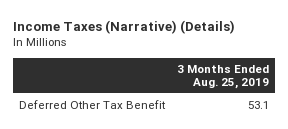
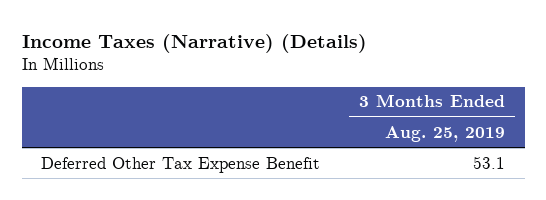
- Deferred Other Tax Benefit | 53.1
+ Deferred Other Tax Expense Benefit | 53.1

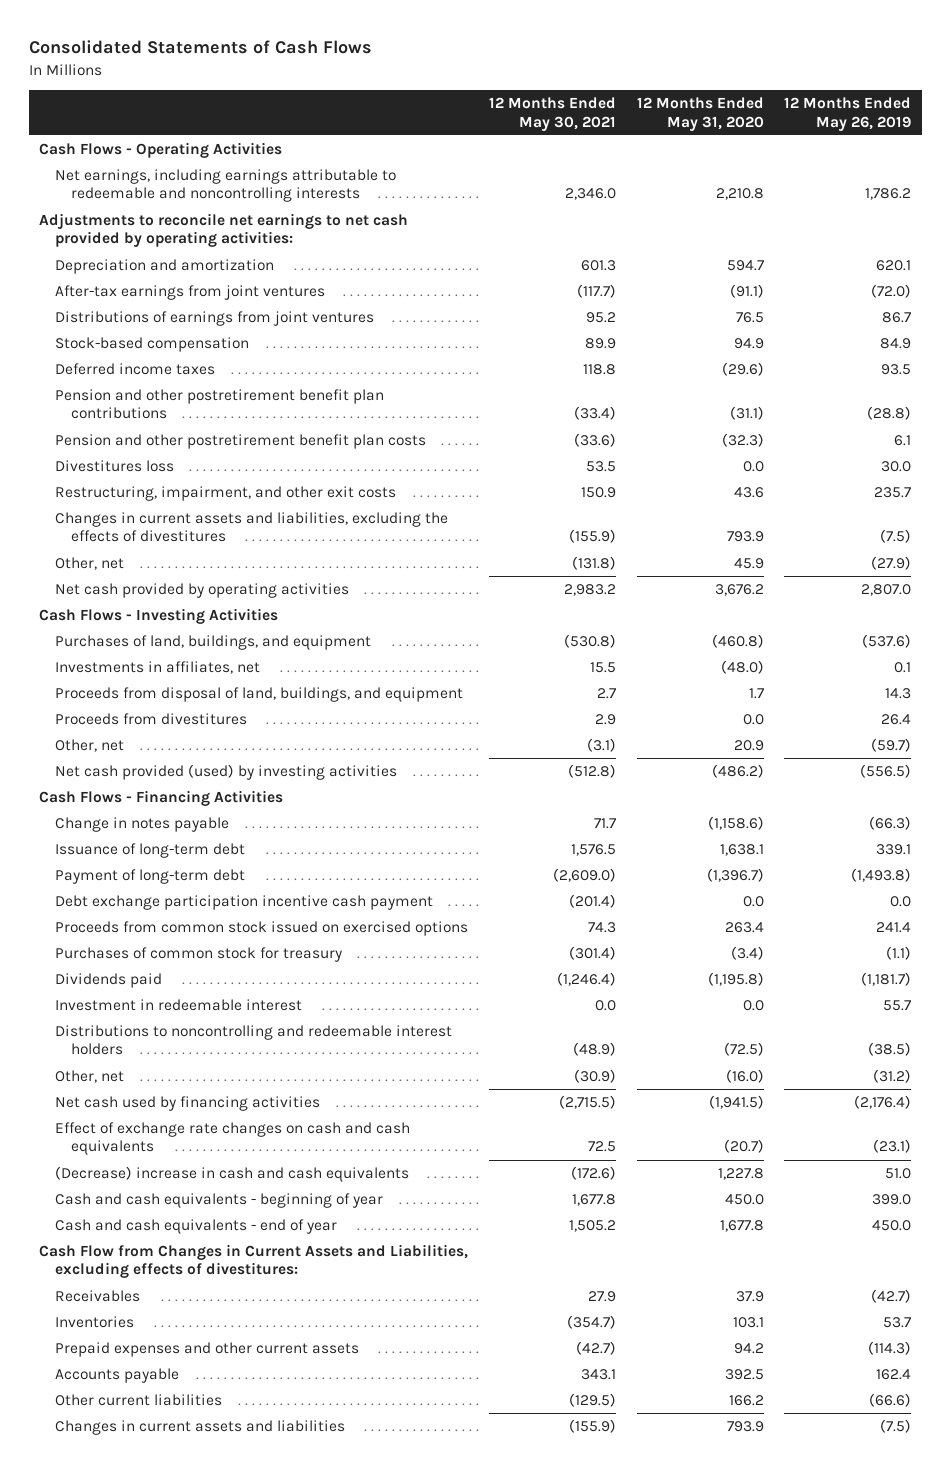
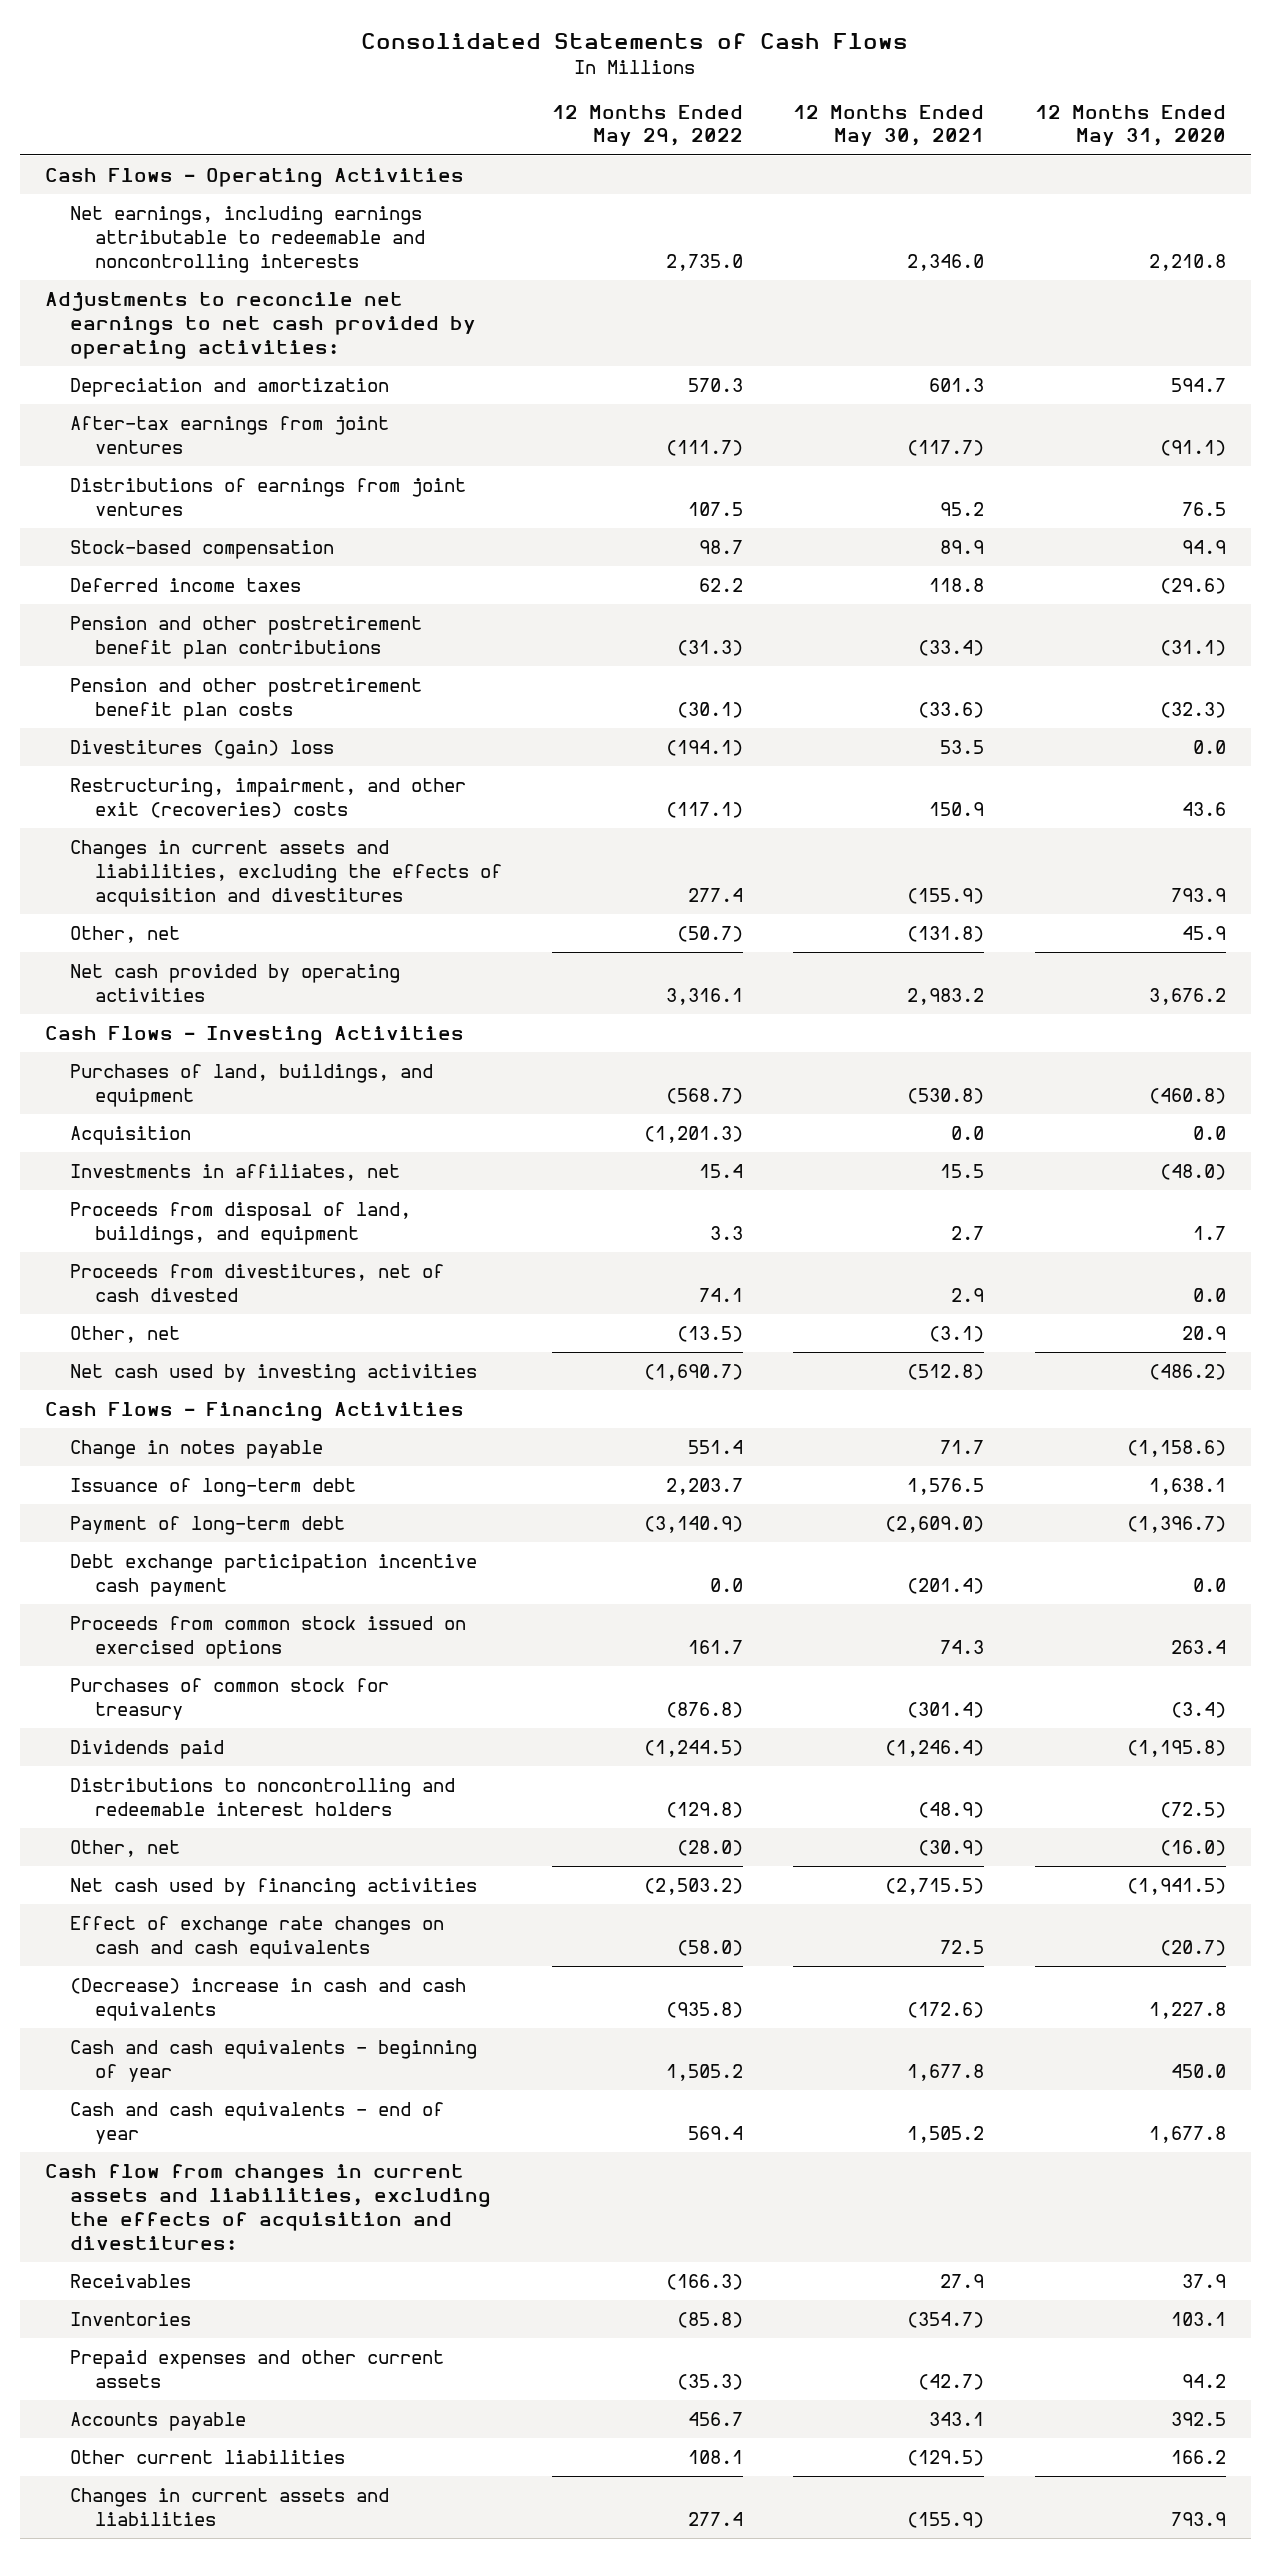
- | 12 Months Ended May 30, 2021 | 12 Months Ended May 31, 2020 | 12 Months Ended May 26, 2019
+ | 12 Months Ended May 29, 2022 | 12 Months Ended May 30, 2021 | 12 Months Ended May 31, 2020
- Divestitures loss | 53.5 | 0.0 | 30.0
- Restructuring, impairment, and other exit costs | 150.9 | 43.6 | 235.7
- Changes in current assets and liabilities, excluding the effects of divestitures | (155.9) | 793.9 | (7.5)
+ Divestitures (gain) loss | (194.1) | 53.5 | 0.0
+ Restructuring, impairment, and other exit (recoveries) costs | (117.1) | 150.9 | 43.6
+ Changes in current assets and liabilities, excluding the effects of acquisition and divestitures | 277.4 | (155.9) | 793.9
+ Acquisition | (1,201.3) | 0.0 | 0.0
- Proceeds from divestitures | 2.9 | 0.0 | 26.4
+ Proceeds from divestitures, net of cash divested | 74.1 | 2.9 | 0.0
- Net cash provided (used) by investing activities | (512.8) | (486.2) | (556.5)
+ Net cash used by investing activities | (1,690.7) | (512.8) | (486.2)
- Investment in redeemable interest | 0.0 | 0.0 | 55.7
- Cash Flow from Changes in Current Assets and Liabilities, excluding effects of divestitures:
+ Cash flow from changes in current assets and liabilities, excluding the effects of acquisition and divestitures:

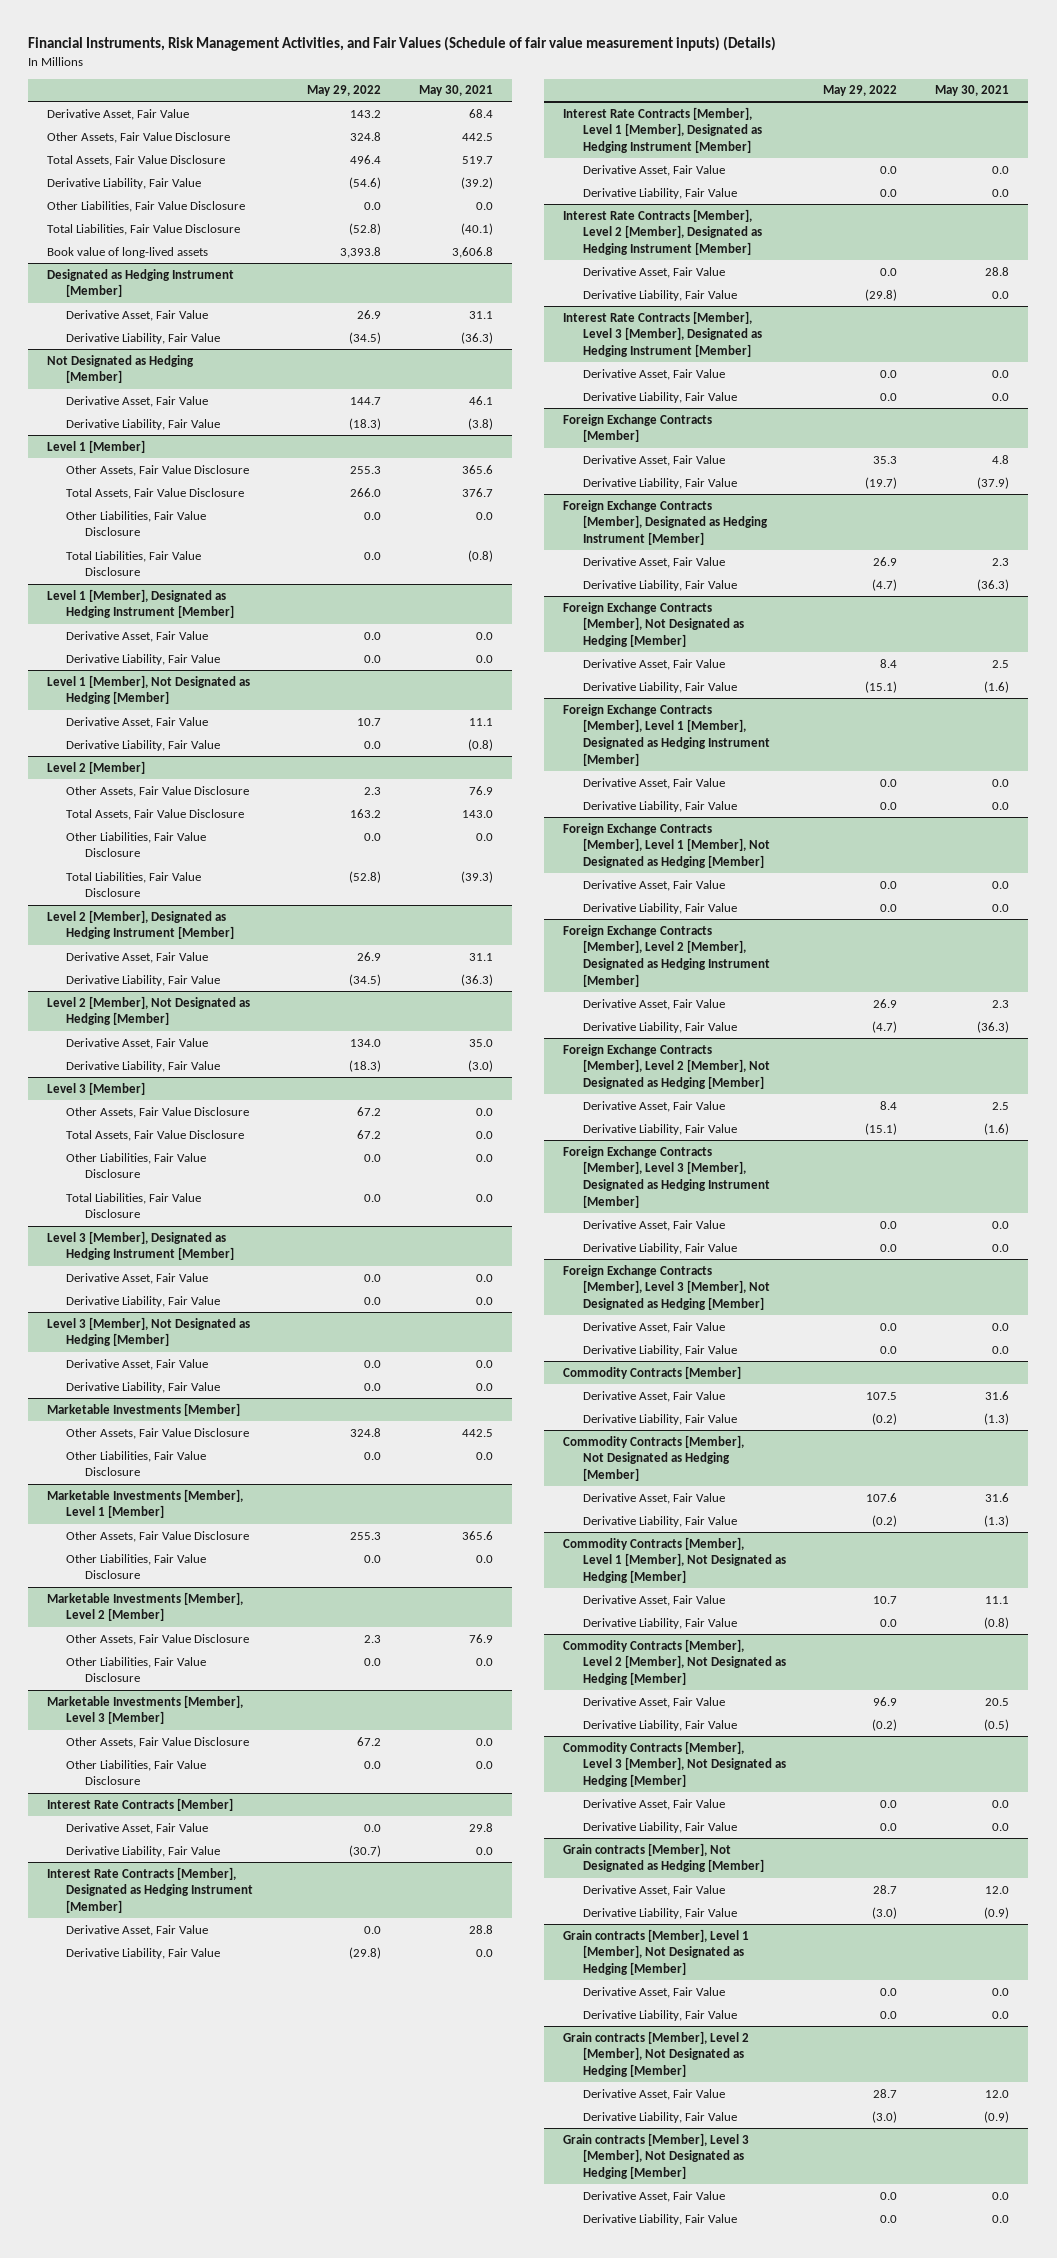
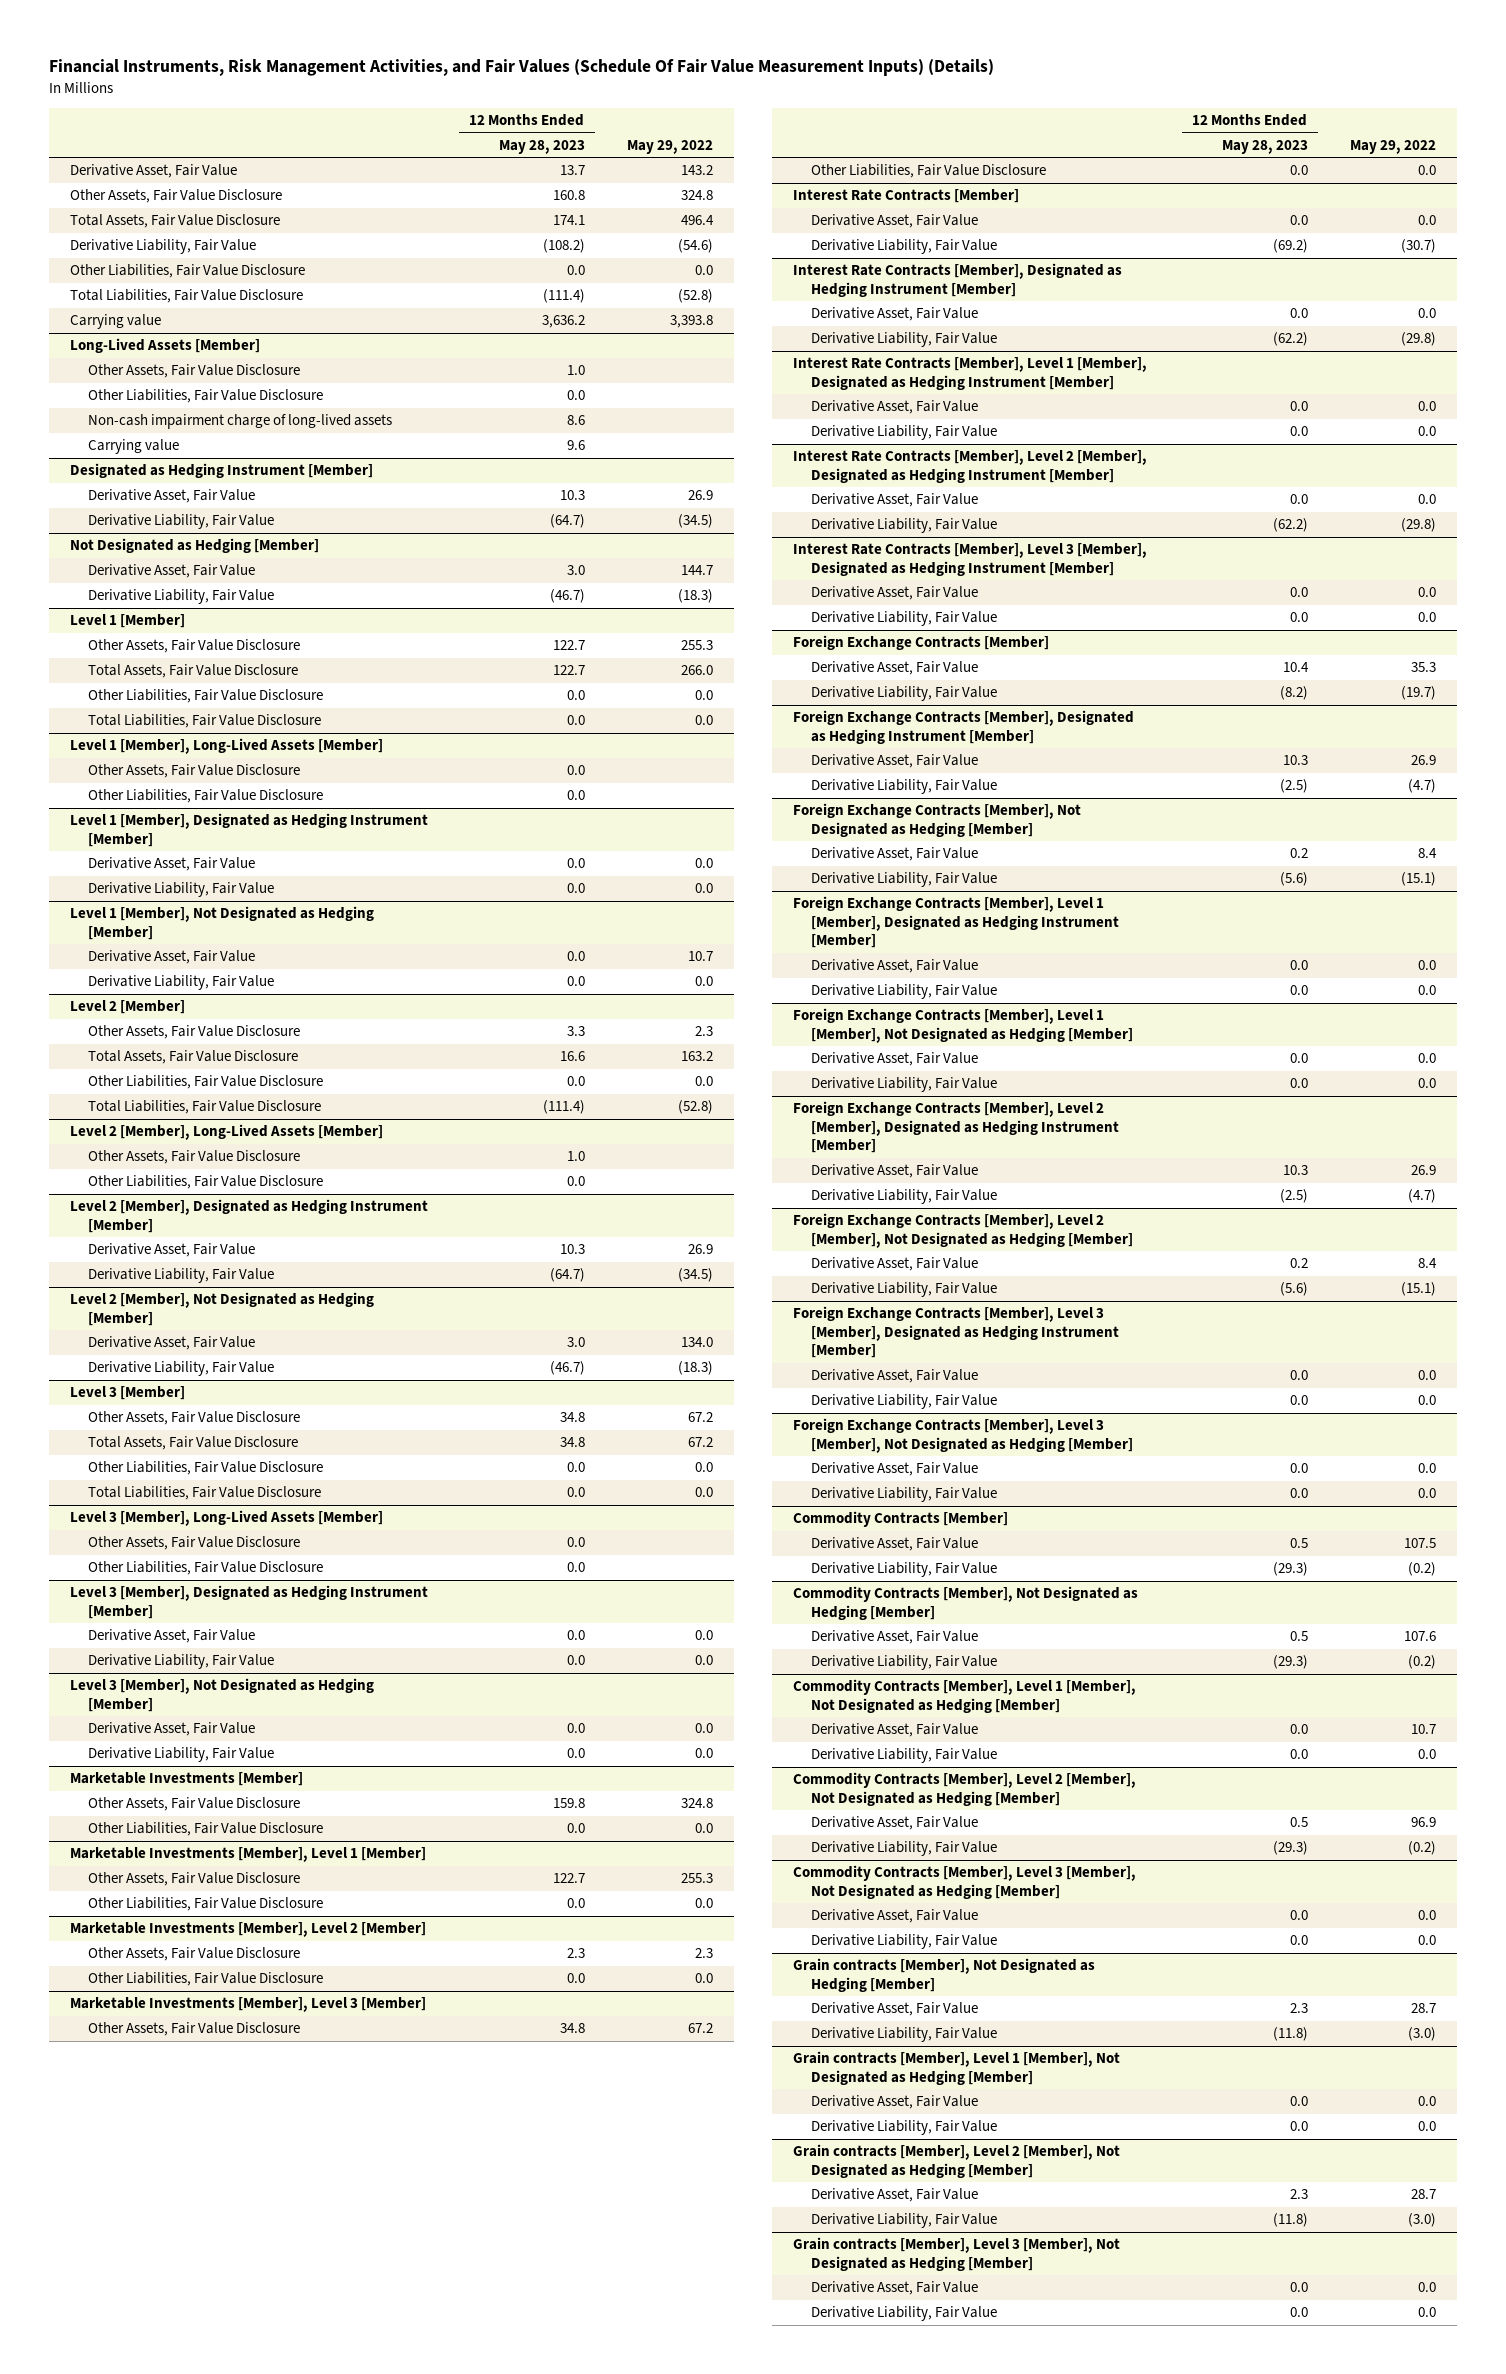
- Financial Instruments, Risk Management Activities, and Fair Values (Schedule of fair value measurement inputs) (Details)
+ Financial Instruments, Risk Management Activities, and Fair Values (Schedule Of Fair Value Measurement Inputs) (Details)
- | May 29, 2022 | May 30, 2021
+ | 12 Months Ended May 28, 2023 | May 29, 2022
- Book value of long-lived assets | 3,393.8 | 3,606.8
+ Carrying value | 3,636.2 | 3,393.8
+ Long-Lived Assets [Member]
+ Other Assets, Fair Value Disclosure | 1.0 |
+ Other Liabilities, Fair Value Disclosure | 0.0 |
+ Non-cash impairment charge of long-lived assets | 8.6 |
+ Carrying value | 9.6 |
+ Level 1 [Member], Long-Lived Assets [Member]
+ Other Assets, Fair Value Disclosure | 0.0 |
+ Other Liabilities, Fair Value Disclosure | 0.0 |
+ Level 2 [Member], Long-Lived Assets [Member]
+ Other Assets, Fair Value Disclosure | 1.0 |
+ Other Liabilities, Fair Value Disclosure | 0.0 |
+ Level 3 [Member], Long-Lived Assets [Member]
+ Other Assets, Fair Value Disclosure | 0.0 |
+ Other Liabilities, Fair Value Disclosure | 0.0 |

